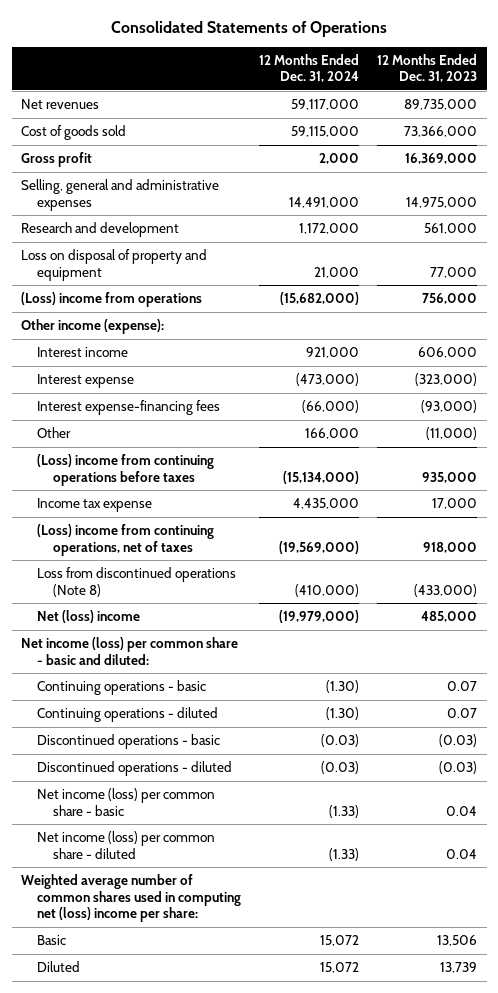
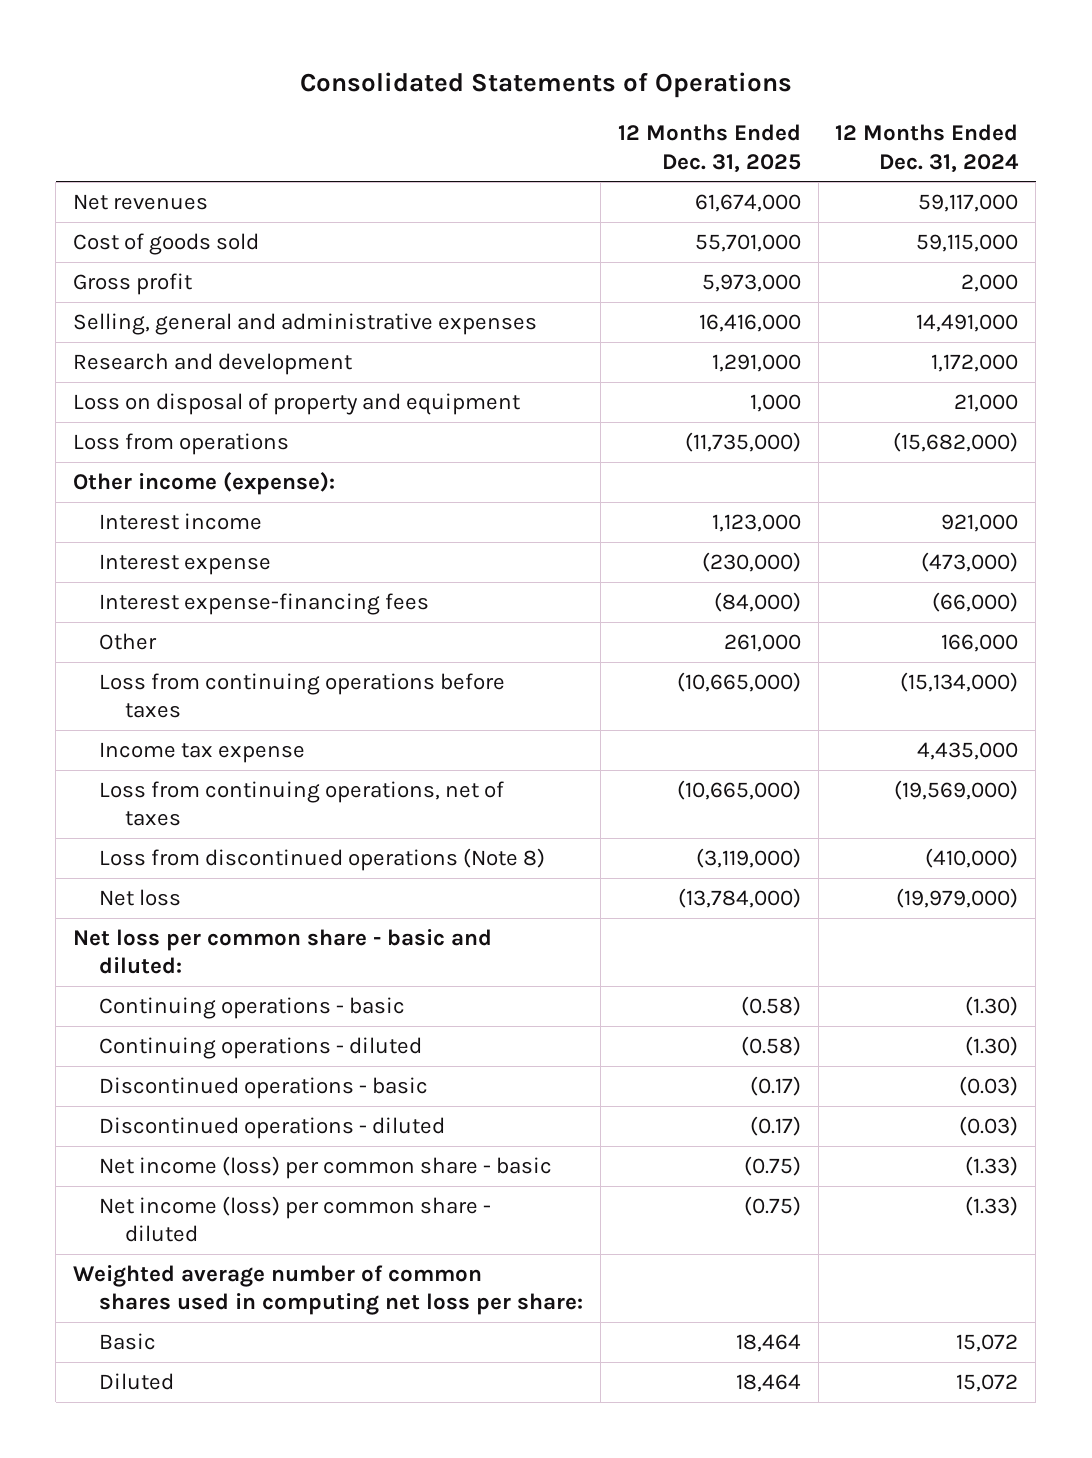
- | 12 Months Ended Dec. 31, 2024 | 12 Months Ended Dec. 31, 2023
+ | 12 Months Ended Dec. 31, 2025 | 12 Months Ended Dec. 31, 2024
- (Loss) income from operations | (15,682,000) | 756,000
+ Loss from operations | (11,735,000) | (15,682,000)
- (Loss) income from continuing operations before taxes | (15,134,000) | 935,000
+ Loss from continuing operations before taxes | (10,665,000) | (15,134,000)
- (Loss) income from continuing operations, net of taxes | (19,569,000) | 918,000
+ Loss from continuing operations, net of taxes | (10,665,000) | (19,569,000)
- Net (loss) income | (19,979,000) | 485,000
- Net income (loss) per common share - basic and diluted:
+ Net loss | (13,784,000) | (19,979,000)
+ Net loss per common share - basic and diluted:
- Weighted average number of common shares used in computing net (loss) income per share:
+ Weighted average number of common shares used in computing net loss per share:

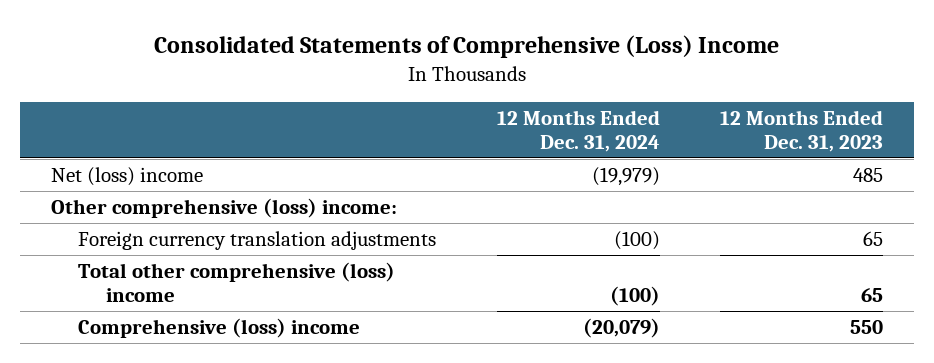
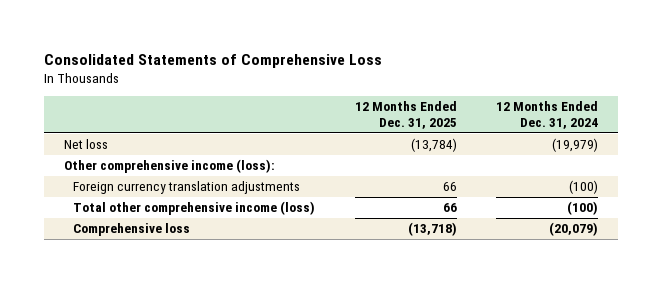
- Consolidated Statements of Comprehensive (Loss) Income
+ Consolidated Statements of Comprehensive Loss
- | 12 Months Ended Dec. 31, 2024 | 12 Months Ended Dec. 31, 2023
+ | 12 Months Ended Dec. 31, 2025 | 12 Months Ended Dec. 31, 2024
- Net (loss) income | (19,979) | 485
- Other comprehensive (loss) income:
+ Net loss | (13,784) | (19,979)
+ Other comprehensive income (loss):
- Total other comprehensive (loss) income | (100) | 65
- Comprehensive (loss) income | (20,079) | 550
+ Total other comprehensive income (loss) | 66 | (100)
+ Comprehensive loss | (13,718) | (20,079)

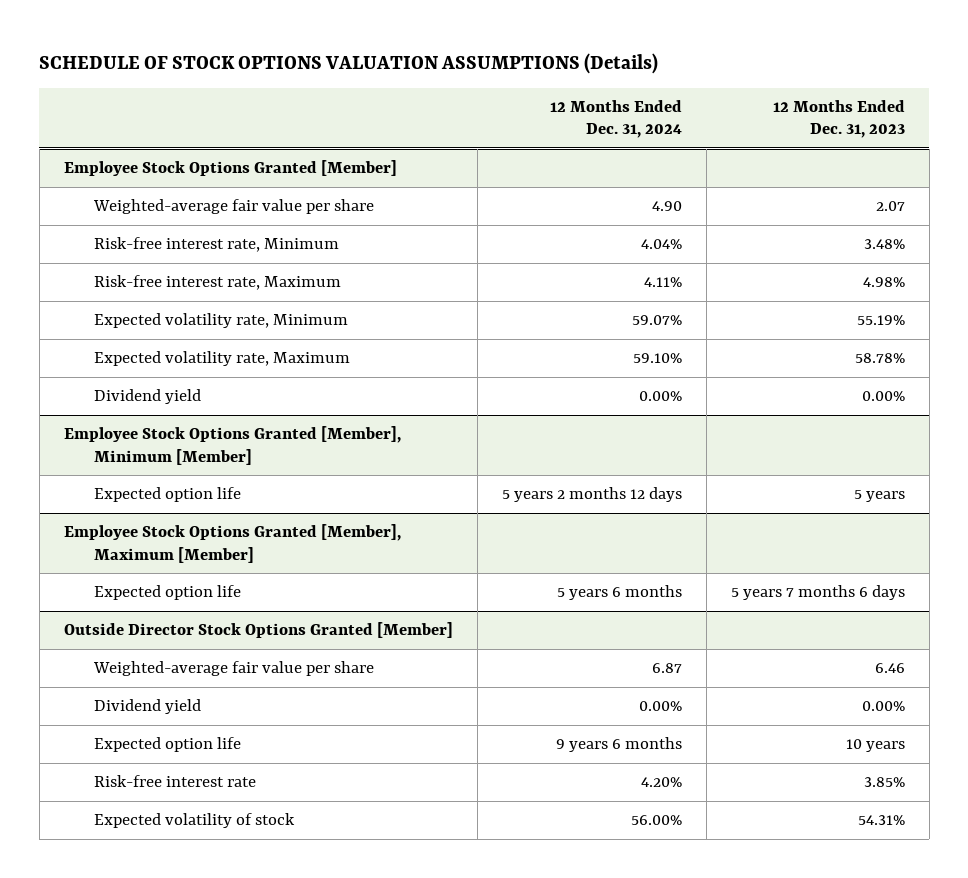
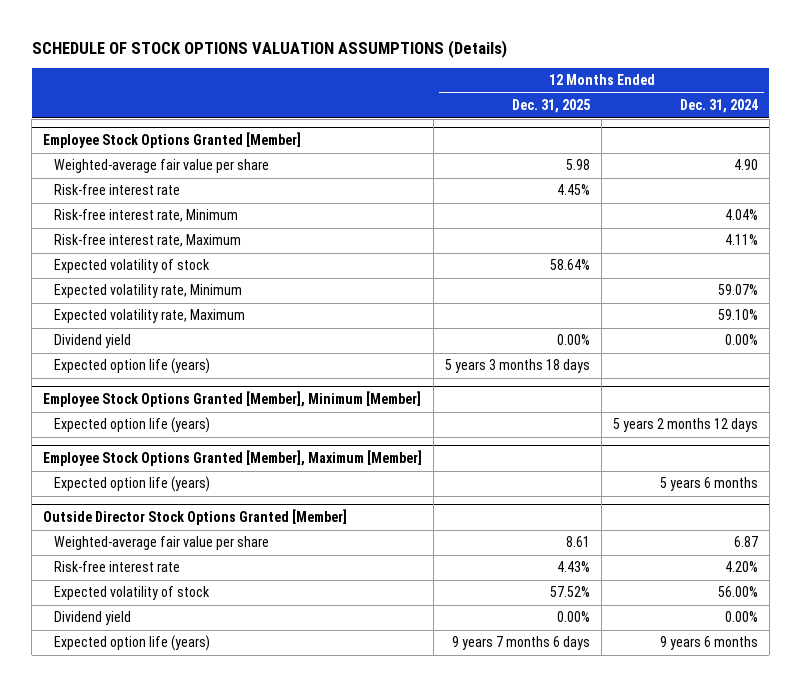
- | 12 Months Ended Dec. 31, 2024 | 12 Months Ended Dec. 31, 2023
+ | 12 Months Ended Dec. 31, 2025 | 12 Months Ended Dec. 31, 2024
@ Employee Stock Options Granted [Member]
+ Risk-free interest rate | 4.45% |
+ Expected volatility of stock | 58.64% |
+ Expected option life (years) | 5 years 3 months 18 days |
@ Employee Stock Options Granted [Member], Minimum [Member]
- Expected option life | 5 years 2 months 12 days | 5 years
+ Expected option life (years) | | 5 years 2 months 12 days
@ Employee Stock Options Granted [Member], Maximum [Member]
- Expected option life | 5 years 6 months | 5 years 7 months 6 days
+ Expected option life (years) | | 5 years 6 months
@ Outside Director Stock Options Granted [Member]
- Expected option life | 9 years 6 months | 10 years
moved down: Dividend yield | 0.00% | 0.00%
+ Expected option life (years) | 9 years 7 months 6 days | 9 years 6 months

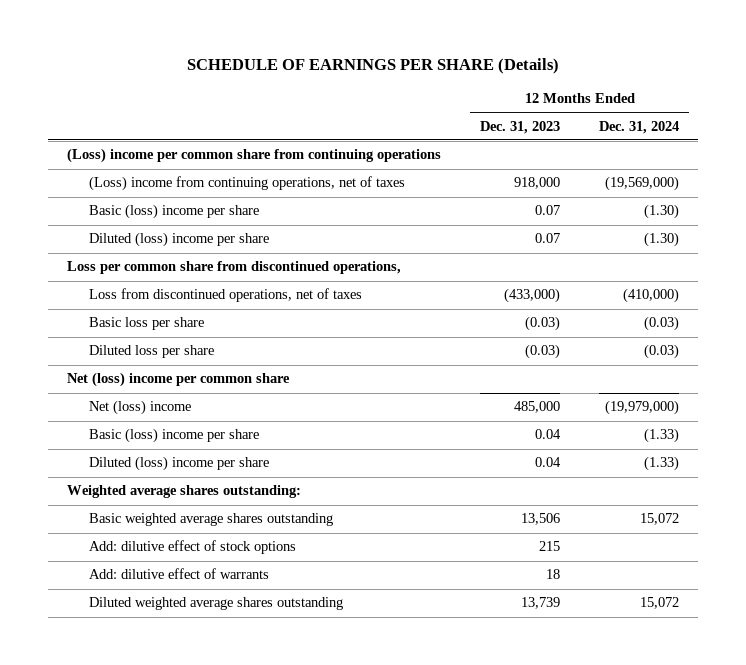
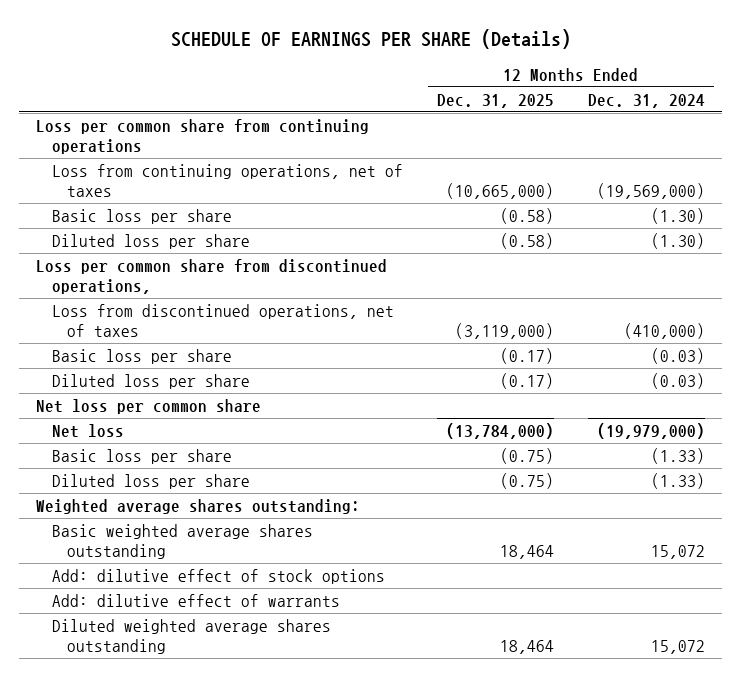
- | 12 Months Ended Dec. 31, 2023 | 12 Months Ended Dec. 31, 2024
+ | 12 Months Ended Dec. 31, 2025 | 12 Months Ended Dec. 31, 2024
- (Loss) income per common share from continuing operations
- (Loss) income from continuing operations, net of taxes | 918,000 | (19,569,000)
- Basic (loss) income per share | 0.07 | (1.30)
- Diluted (loss) income per share | 0.07 | (1.30)
+ Loss per common share from continuing operations
+ Loss from continuing operations, net of taxes | (10,665,000) | (19,569,000)
+ Basic loss per share | (0.58) | (1.30)
+ Diluted loss per share | (0.58) | (1.30)
- Net (loss) income per common share
- Net (loss) income | 485,000 | (19,979,000)
- Basic (loss) income per share | 0.04 | (1.33)
- Diluted (loss) income per share | 0.04 | (1.33)
+ Net loss per common share
+ Net loss | (13,784,000) | (19,979,000)
+ Basic loss per share | (0.75) | (1.33)
+ Diluted loss per share | (0.75) | (1.33)

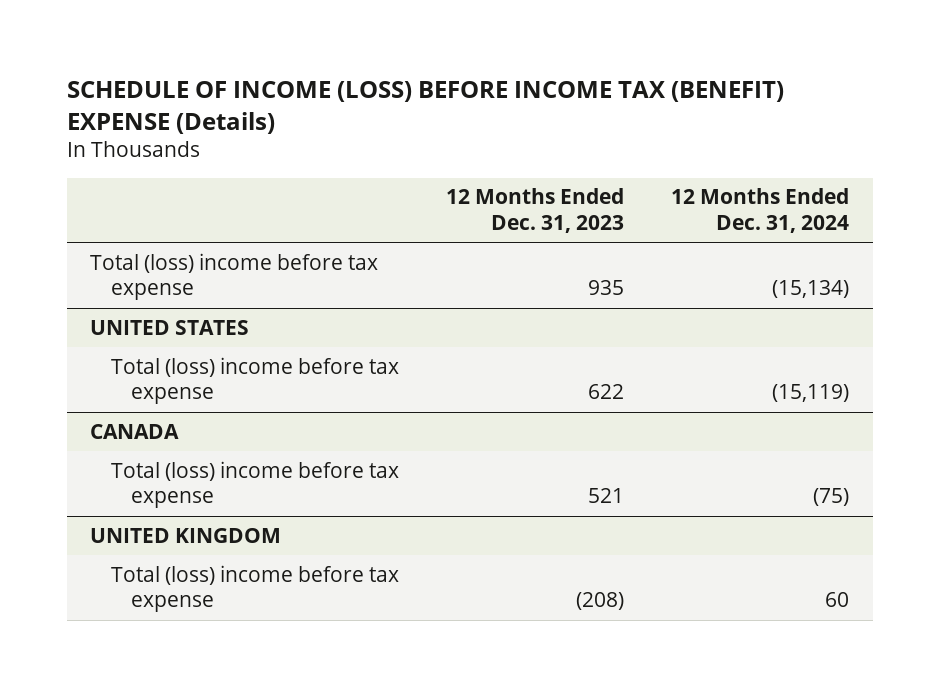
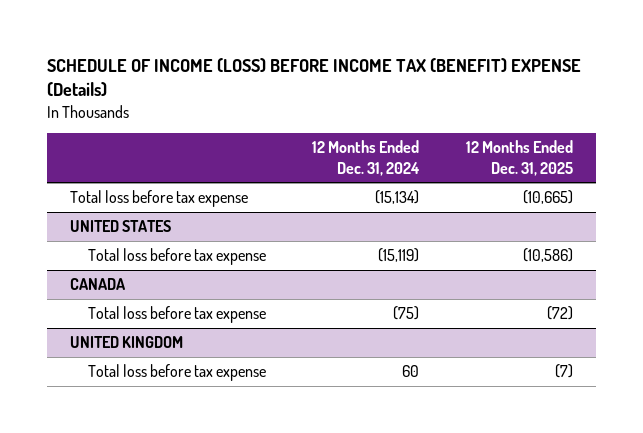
- | 12 Months Ended Dec. 31, 2023 | 12 Months Ended Dec. 31, 2024
+ | 12 Months Ended Dec. 31, 2024 | 12 Months Ended Dec. 31, 2025
- Total (loss) income before tax expense | 935 | (15,134)
+ Total loss before tax expense | (15,134) | (10,665)
@ UNITED STATES
- Total (loss) income before tax expense | 622 | (15,119)
+ Total loss before tax expense | (15,119) | (10,586)
@ CANADA
- Total (loss) income before tax expense | 521 | (75)
+ Total loss before tax expense | (75) | (72)
@ UNITED KINGDOM
- Total (loss) income before tax expense | (208) | 60
+ Total loss before tax expense | 60 | (7)

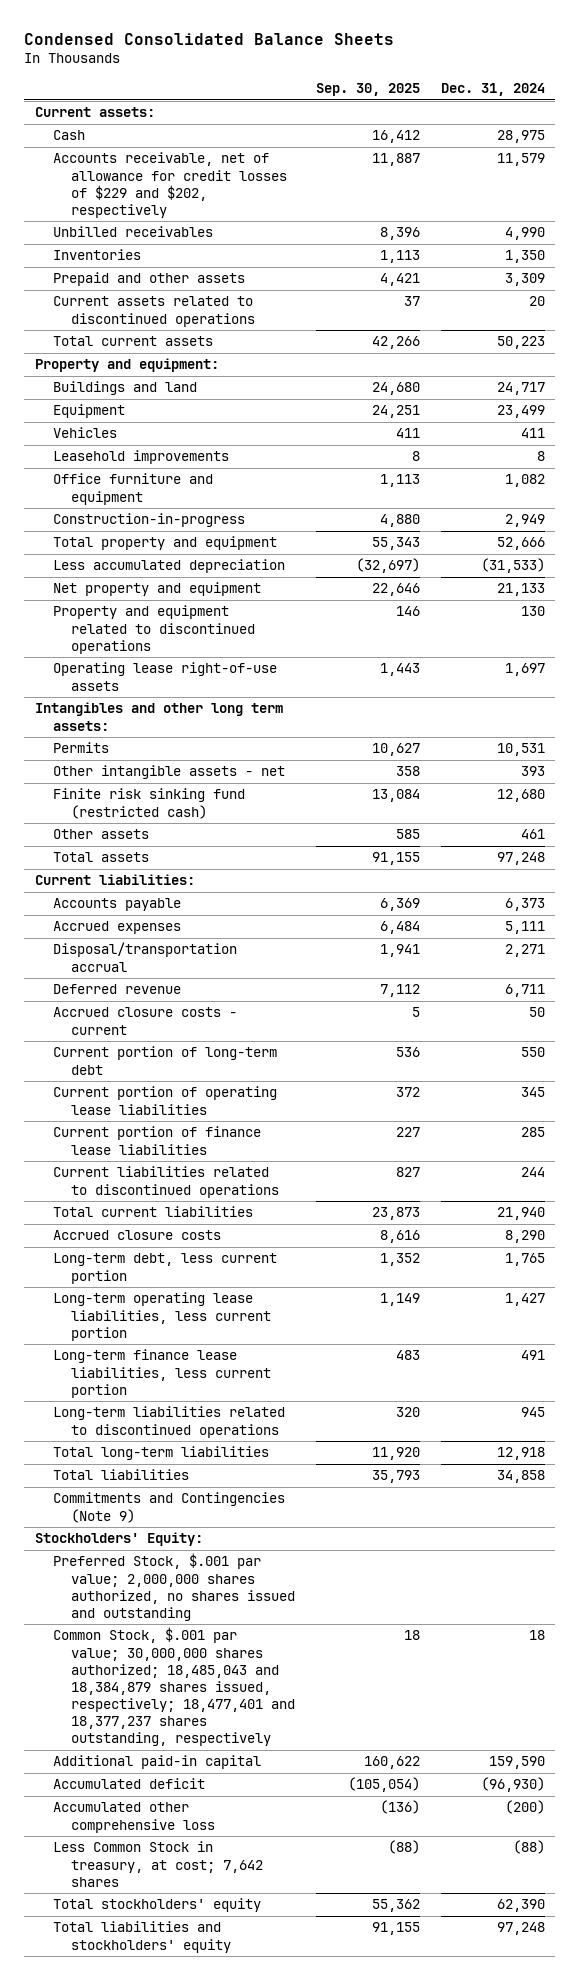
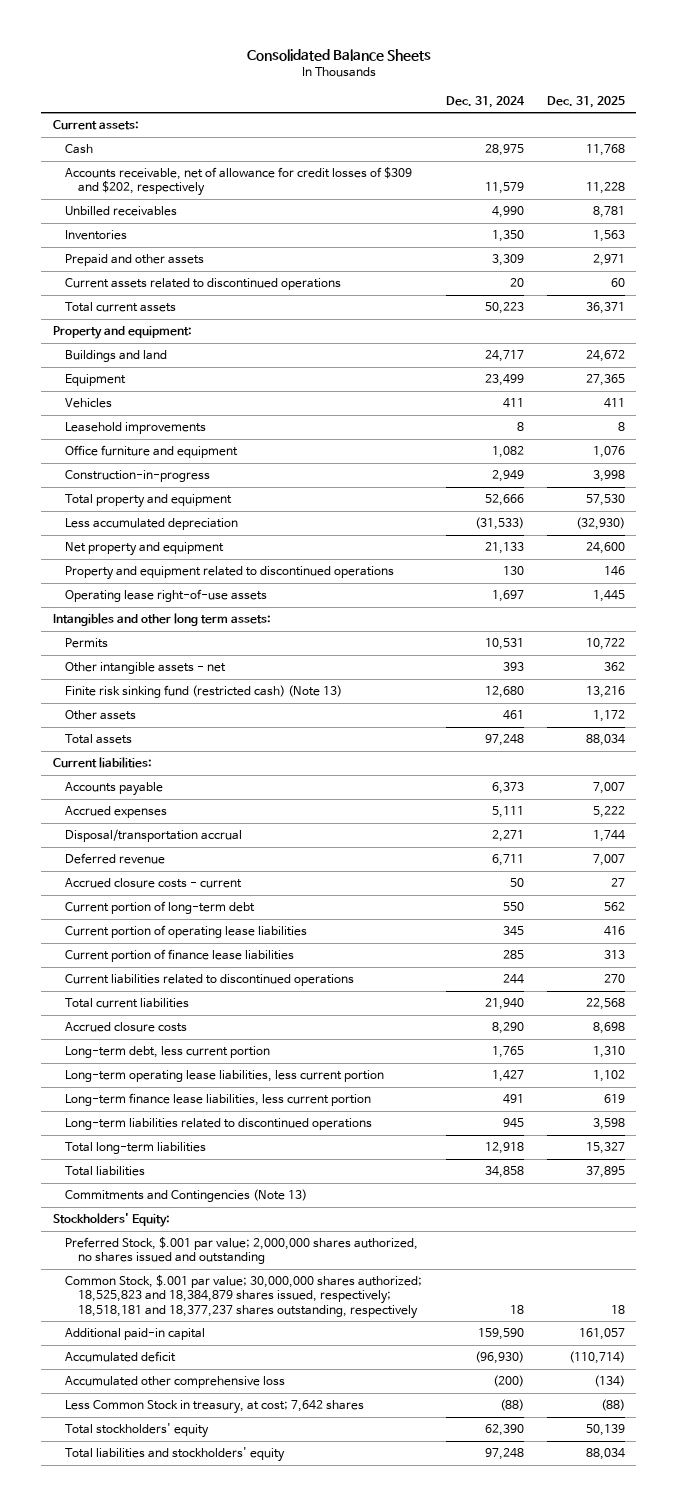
- Condensed Consolidated Balance Sheets
+ Consolidated Balance Sheets
- | Sep. 30, 2025 | Dec. 31, 2024
+ | Dec. 31, 2024 | Dec. 31, 2025
- Accounts receivable, net of allowance for credit losses of $229 and $202, respectively | 11,887 | 11,579
+ Accounts receivable, net of allowance for credit losses of $309 and $202, respectively | 11,579 | 11,228
- Finite risk sinking fund (restricted cash) | 13,084 | 12,680
+ Finite risk sinking fund (restricted cash) (Note 13) | 12,680 | 13,216
- Commitments and Contingencies (Note 9)
+ Commitments and Contingencies (Note 13)
- Common Stock, $.001 par value; 30,000,000 shares authorized; 18,485,043 and 18,384,879 shares issued, respectively; 18,477,401 and 18,377,237 shares outstanding, respectively | 18 | 18
+ Common Stock, $.001 par value; 30,000,000 shares authorized; 18,525,823 and 18,384,879 shares issued, respectively; 18,518,181 and 18,377,237 shares outstanding, respectively | 18 | 18

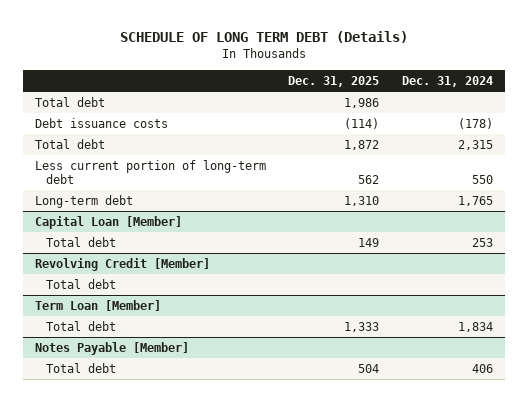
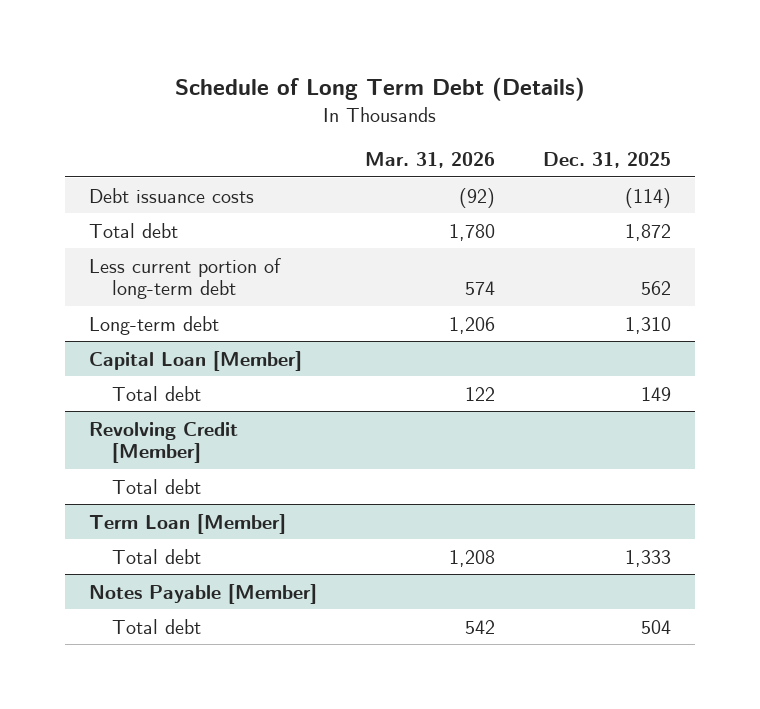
- SCHEDULE OF LONG TERM DEBT (Details)
+ Schedule of Long Term Debt (Details)
- | Dec. 31, 2025 | Dec. 31, 2024
+ | Mar. 31, 2026 | Dec. 31, 2025
- Total debt | 1,986 |

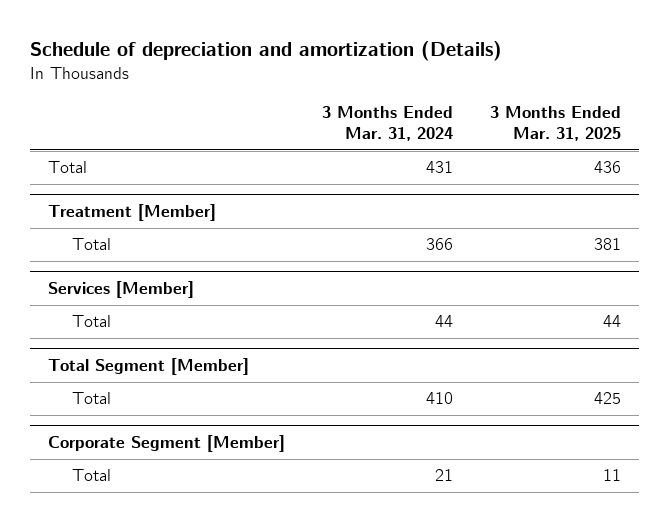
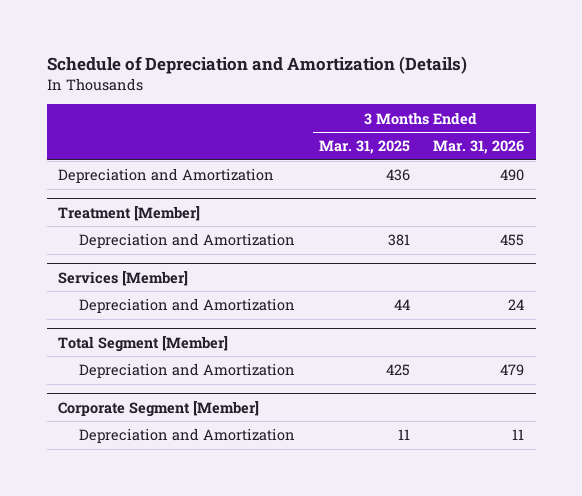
- Schedule of depreciation and amortization (Details)
+ Schedule of Depreciation and Amortization (Details)
- | 3 Months Ended Mar. 31, 2024 | 3 Months Ended Mar. 31, 2025
+ | 3 Months Ended Mar. 31, 2025 | 3 Months Ended Mar. 31, 2026
- Total | 431 | 436
+ Depreciation and Amortization | 436 | 490
@ Treatment [Member]
- Total | 366 | 381
+ Depreciation and Amortization | 381 | 455
@ Services [Member]
- Total | 44 | 44
+ Depreciation and Amortization | 44 | 24
@ Total Segment [Member]
- Total | 410 | 425
+ Depreciation and Amortization | 425 | 479
@ Corporate Segment [Member]
- Total | 21 | 11
+ Depreciation and Amortization | 11 | 11

